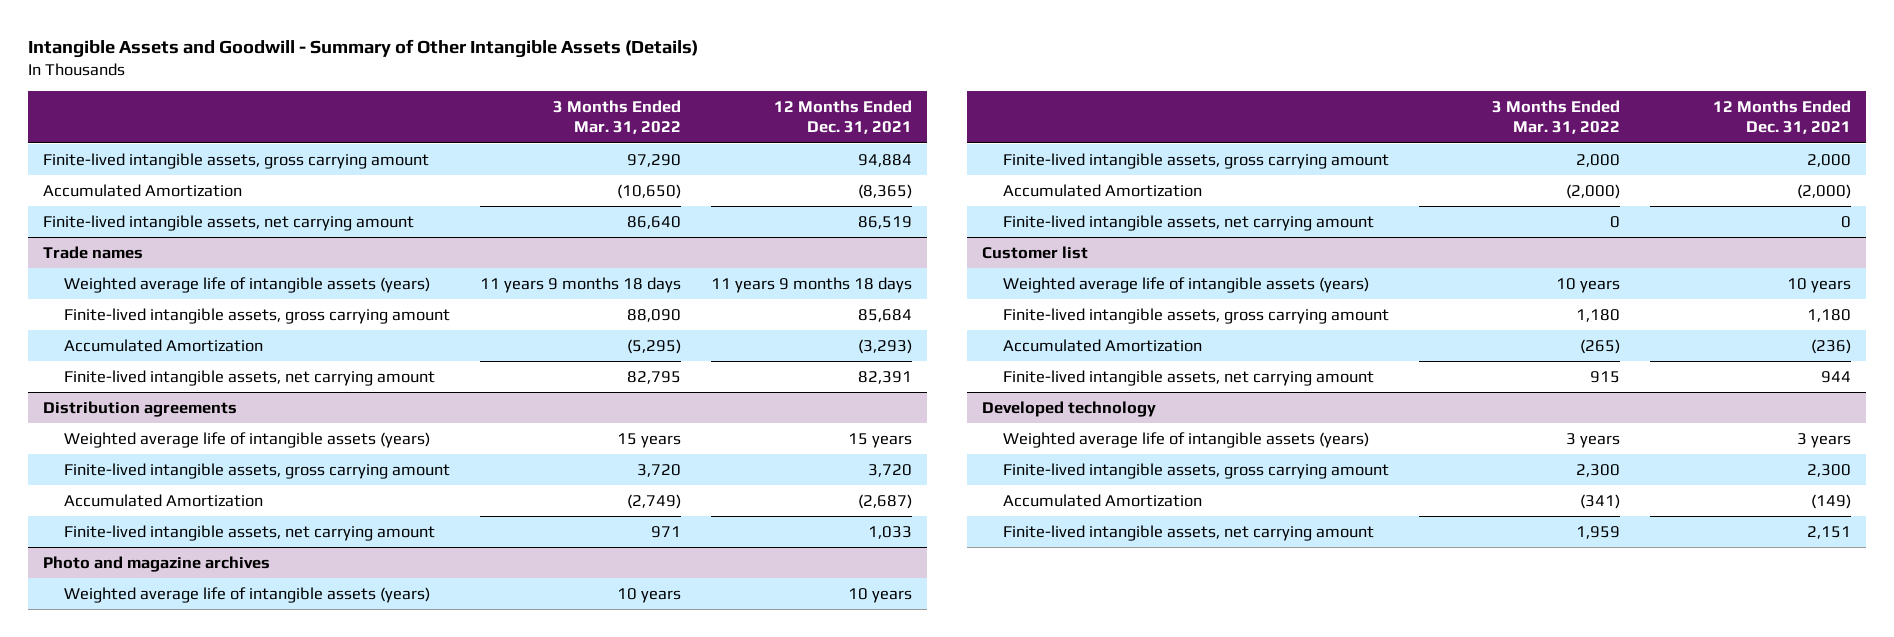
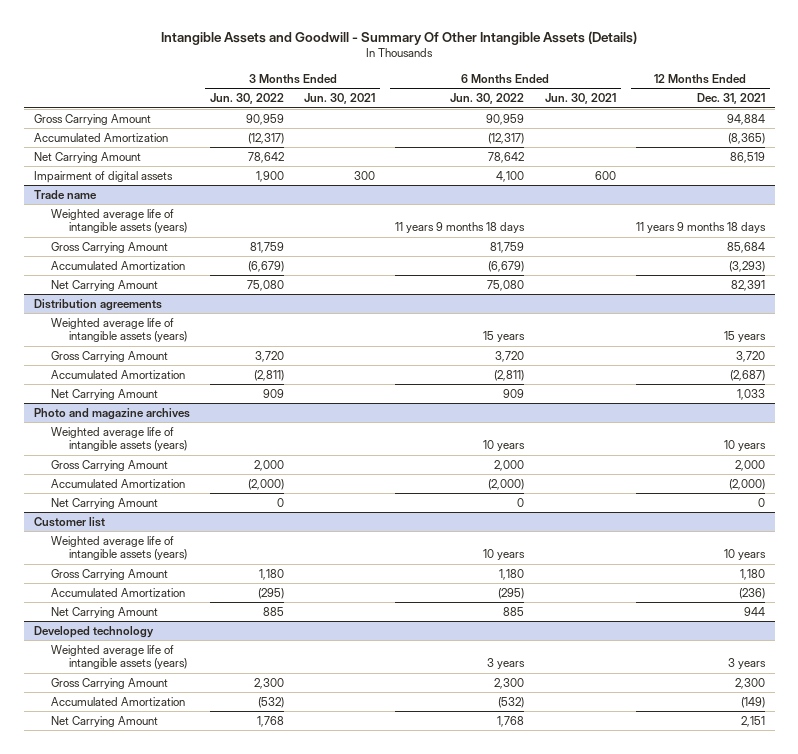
- Intangible Assets and Goodwill - Summary of Other Intangible Assets (Details)
+ Intangible Assets and Goodwill - Summary Of Other Intangible Assets (Details)
- | 3 Months Ended Mar. 31, 2022 | 12 Months Ended Dec. 31, 2021
+ | 3 Months Ended Jun. 30, 2022 | 3 Months Ended Jun. 30, 2021 | 6 Months Ended Jun. 30, 2022 | 6 Months Ended Jun. 30, 2021 | 12 Months Ended Dec. 31, 2021
- Finite-lived intangible assets, gross carrying amount | 97,290 | 94,884
+ Gross Carrying Amount | 90,959 | | 90,959 | | 94,884
- Finite-lived intangible assets, net carrying amount | 86,640 | 86,519
- Trade names
+ Net Carrying Amount | 78,642 | | 78,642 | | 86,519
+ Impairment of digital assets | 1,900 | 300 | 4,100 | 600 |
+ Trade name
- Finite-lived intangible assets, gross carrying amount | 88,090 | 85,684
+ Gross Carrying Amount | 81,759 | | 81,759 | | 85,684
- Finite-lived intangible assets, net carrying amount | 82,795 | 82,391
+ Net Carrying Amount | 75,080 | | 75,080 | | 82,391
@ Distribution agreements
- Finite-lived intangible assets, gross carrying amount | 3,720 | 3,720
+ Gross Carrying Amount | 3,720 | | 3,720 | | 3,720
- Finite-lived intangible assets, net carrying amount | 971 | 1,033
+ Net Carrying Amount | 909 | | 909 | | 1,033
@ Photo and magazine archives
- Finite-lived intangible assets, gross carrying amount | 2,000 | 2,000
+ Gross Carrying Amount | 2,000 | | 2,000 | | 2,000
- Finite-lived intangible assets, net carrying amount | 0 | 0
+ Net Carrying Amount | 0 | | 0 | | 0
@ Customer list
- Finite-lived intangible assets, gross carrying amount | 1,180 | 1,180
+ Gross Carrying Amount | 1,180 | | 1,180 | | 1,180
- Finite-lived intangible assets, net carrying amount | 915 | 944
+ Net Carrying Amount | 885 | | 885 | | 944
@ Developed technology
- Finite-lived intangible assets, gross carrying amount | 2,300 | 2,300
+ Gross Carrying Amount | 2,300 | | 2,300 | | 2,300
- Finite-lived intangible assets, net carrying amount | 1,959 | 2,151
+ Net Carrying Amount | 1,768 | | 1,768 | | 2,151

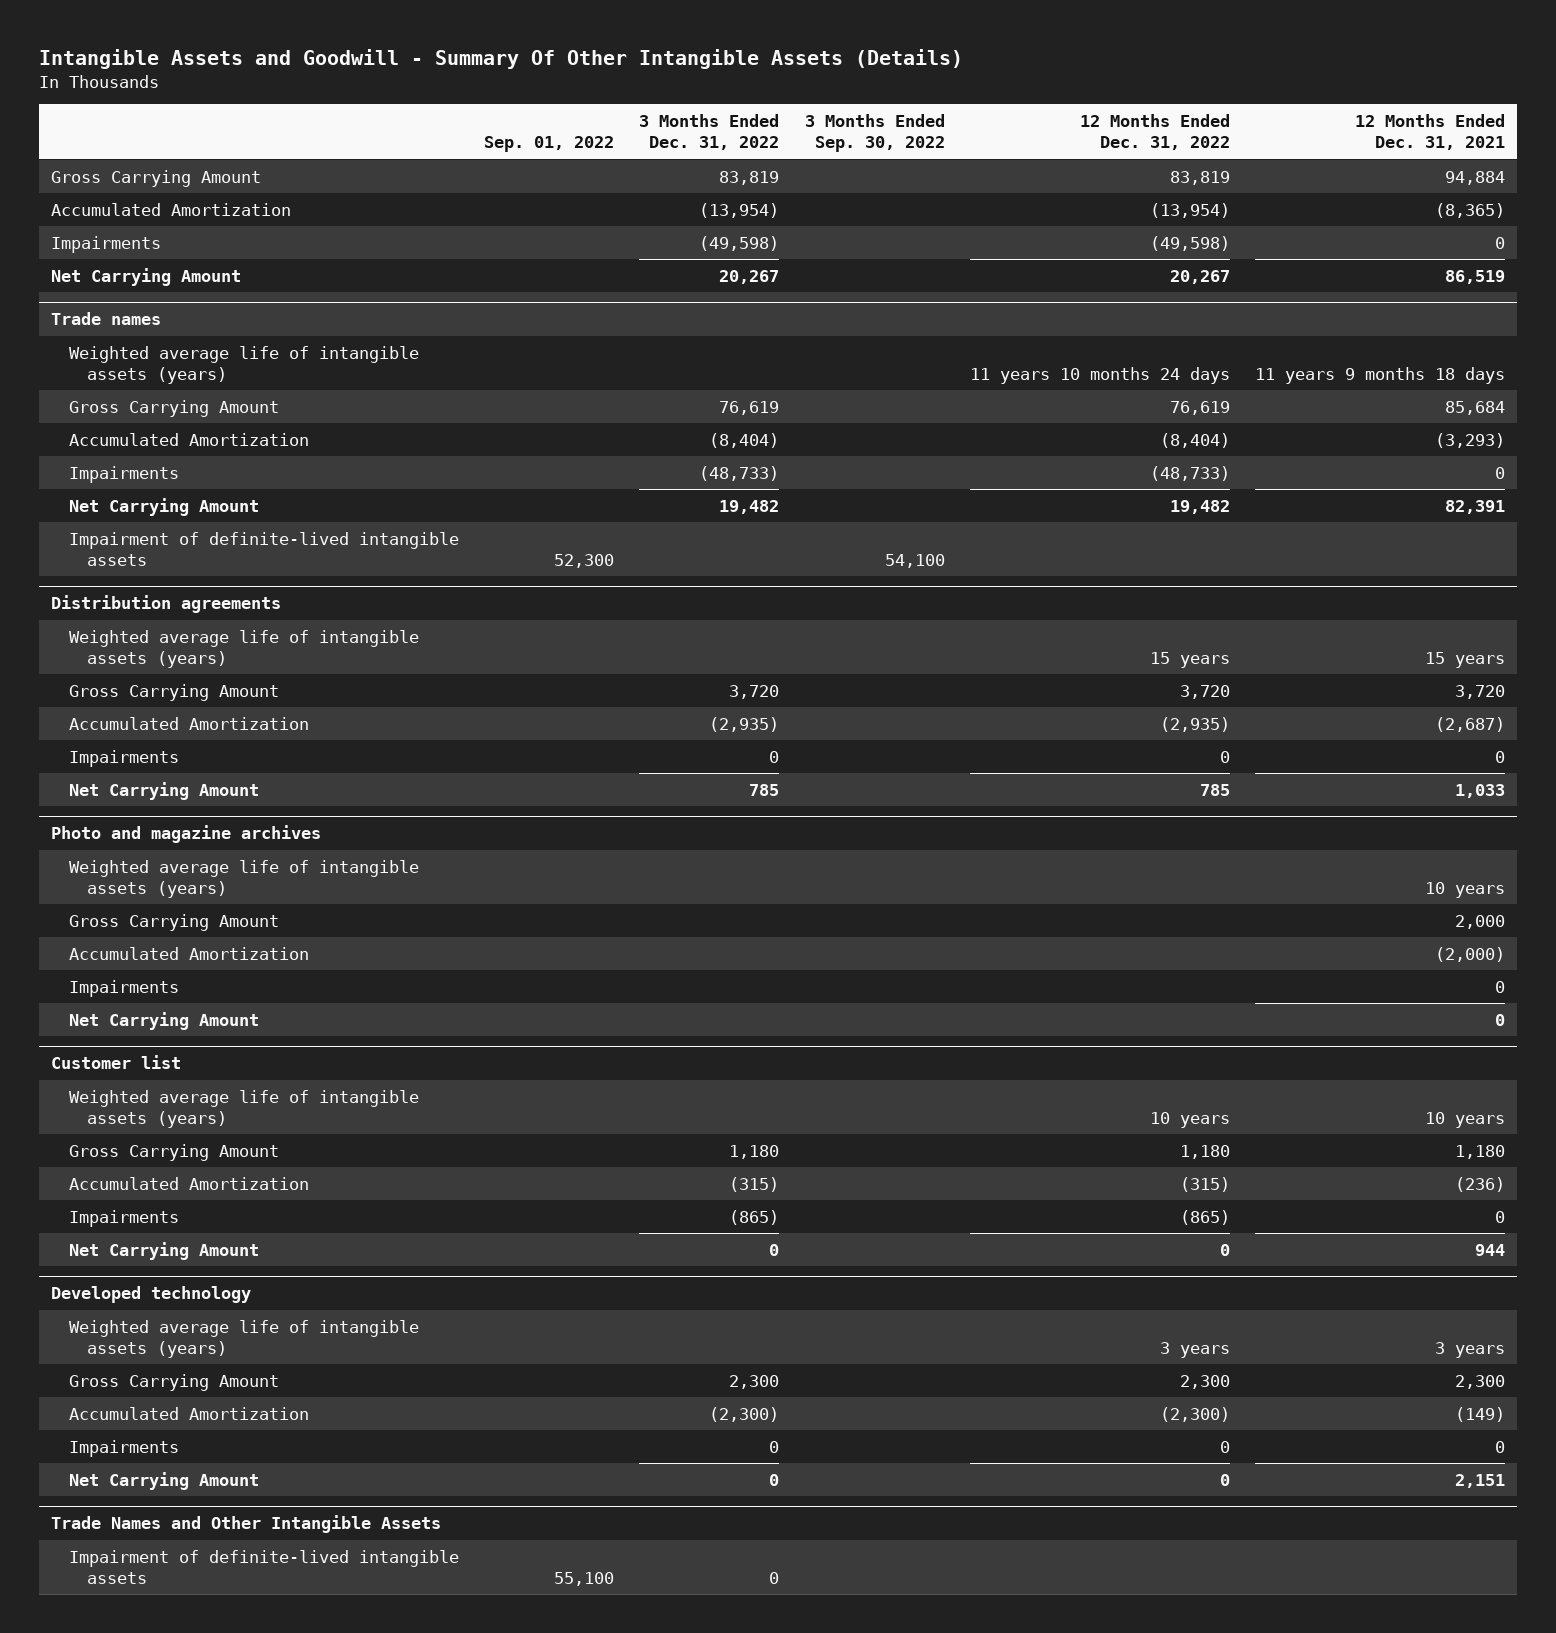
- | 3 Months Ended Jun. 30, 2022 | 3 Months Ended Jun. 30, 2021 | 6 Months Ended Jun. 30, 2022 | 6 Months Ended Jun. 30, 2021 | 12 Months Ended Dec. 31, 2021
+ | Sep. 01, 2022 | 3 Months Ended Dec. 31, 2022 | 3 Months Ended Sep. 30, 2022 | 12 Months Ended Dec. 31, 2022 | 12 Months Ended Dec. 31, 2021
+ Impairments | | (49,598) | | (49,598) | 0
- Impairment of digital assets | 1,900 | 300 | 4,100 | 600 |
- Trade name
+ Trade names
+ Impairments | | (48,733) | | (48,733) | 0
+ Impairment of definite-lived intangible assets | 52,300 | | 54,100 | |
@ Distribution agreements
+ Impairments | | 0 | | 0 | 0
@ Photo and magazine archives
+ Impairments | | | | | 0
@ Customer list
+ Impairments | | (865) | | (865) | 0
@ Developed technology
+ Impairments | | 0 | | 0 | 0
+ Trade Names and Other Intangible Assets
+ Impairment of definite-lived intangible assets | 55,100 | 0 | | |

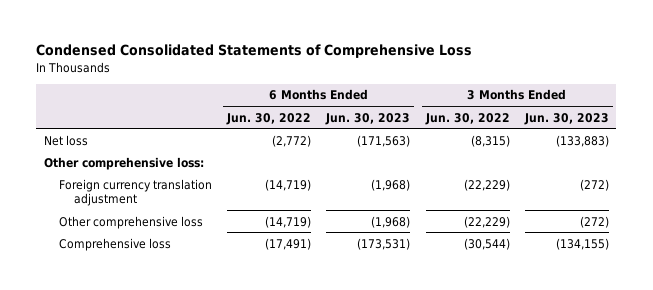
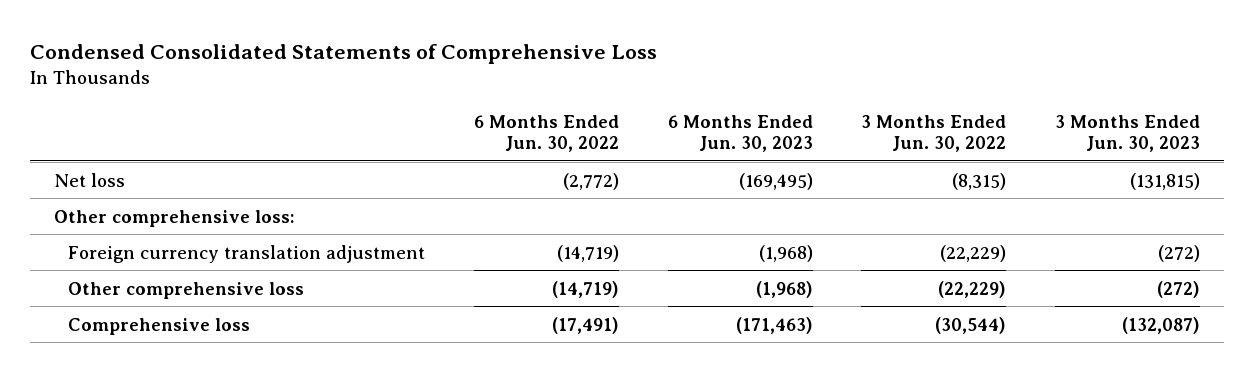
- Net loss | (2,772) | (171,563) | (8,315) | (133,883)
+ Net loss | (2,772) | (169,495) | (8,315) | (131,815)
- Comprehensive loss | (17,491) | (173,531) | (30,544) | (134,155)
+ Comprehensive loss | (17,491) | (171,463) | (30,544) | (132,087)

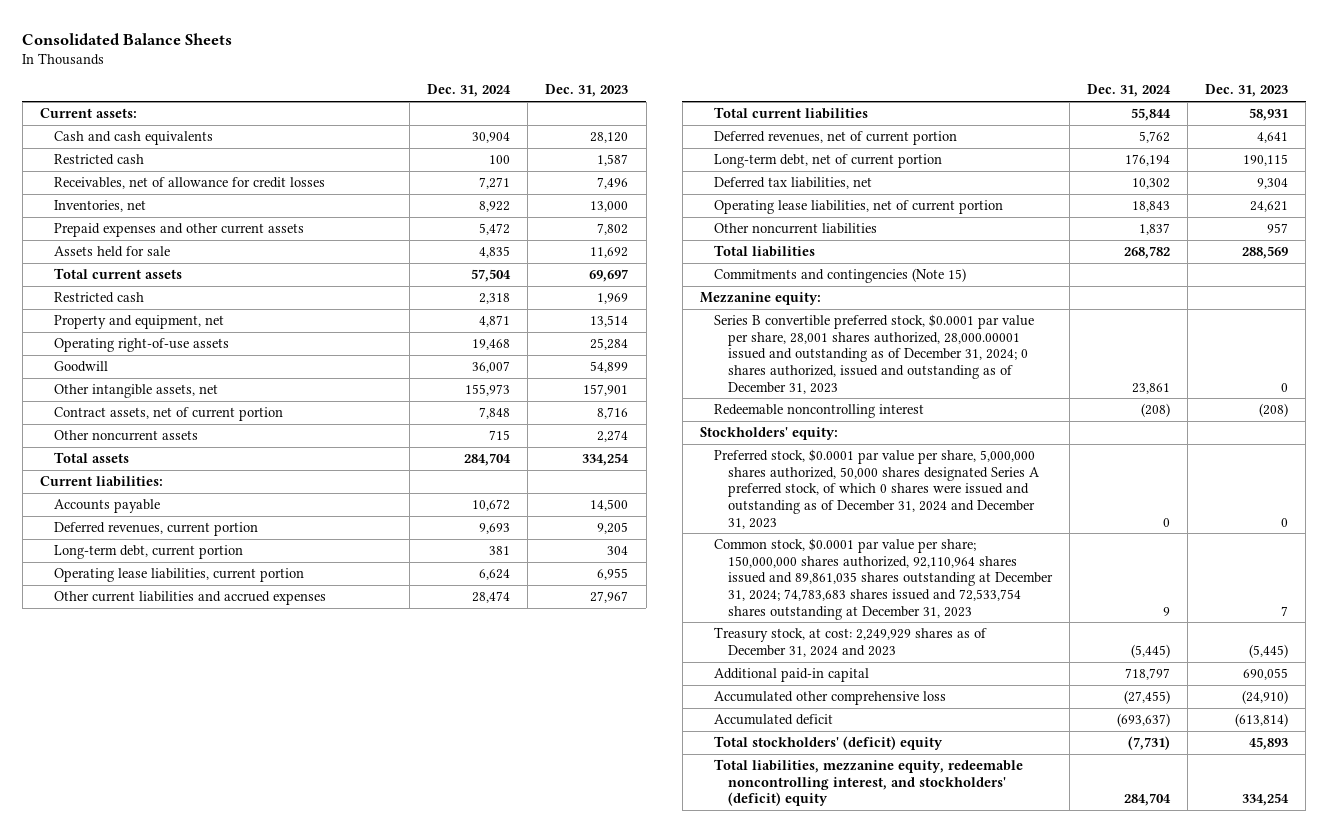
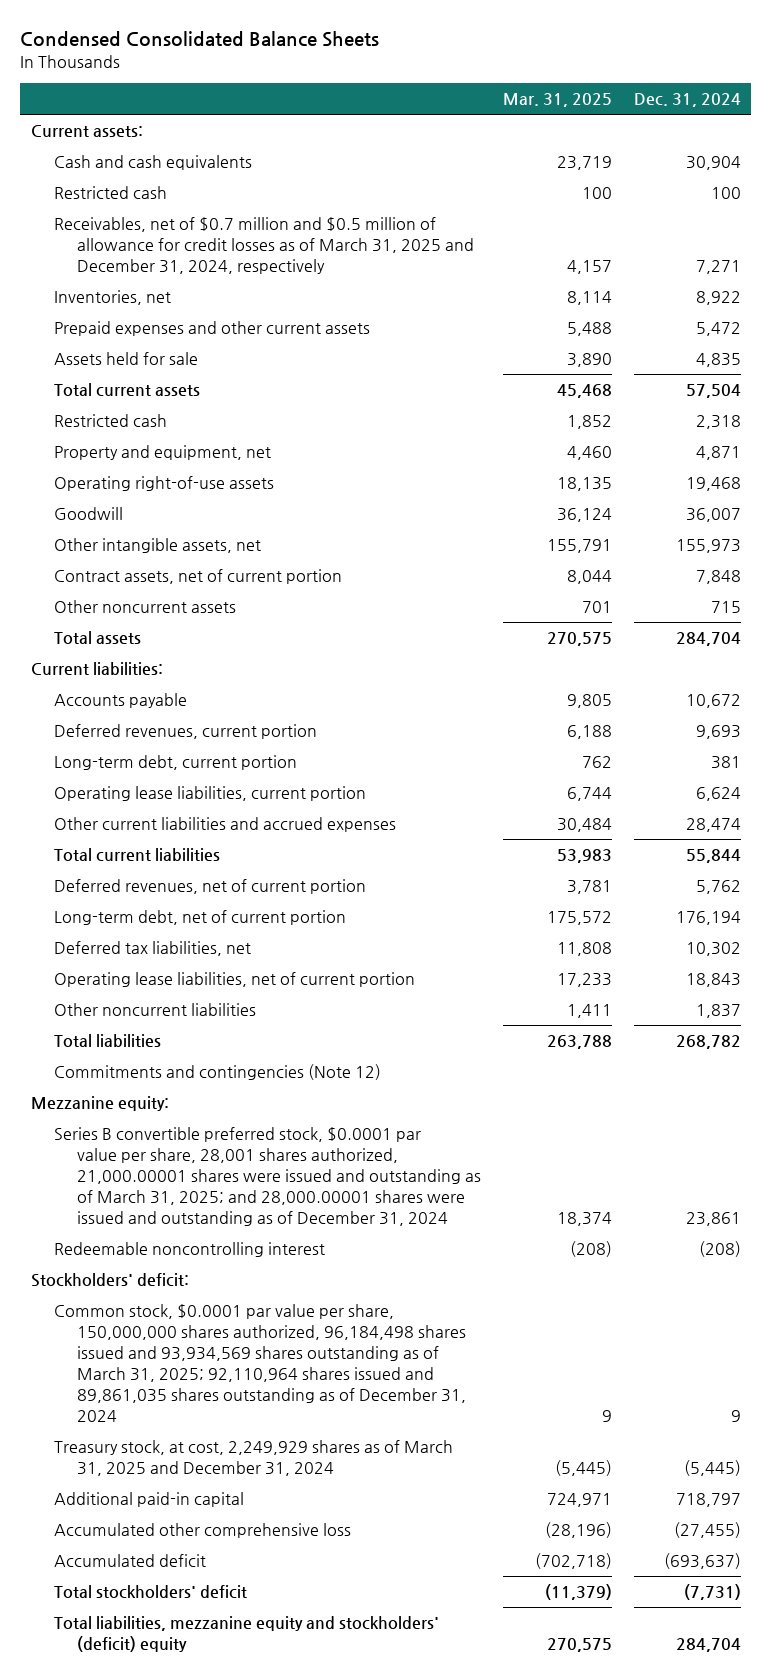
- Consolidated Balance Sheets
+ Condensed Consolidated Balance Sheets
- | Dec. 31, 2024 | Dec. 31, 2023
+ | Mar. 31, 2025 | Dec. 31, 2024
- Receivables, net of allowance for credit losses | 7,271 | 7,496
+ Receivables, net of $0.7 million and $0.5 million of allowance for credit losses as of March 31, 2025 and December 31, 2024, respectively | 4,157 | 7,271
- Commitments and contingencies (Note 15)
+ Commitments and contingencies (Note 12)
- Series B convertible preferred stock, $0.0001 par value per share, 28,001 shares authorized, 28,000.00001 issued and outstanding as of December 31, 2024; 0 shares authorized, issued and outstanding as of December 31, 2023 | 23,861 | 0
+ Series B convertible preferred stock, $0.0001 par value per share, 28,001 shares authorized, 21,000.00001 shares were issued and outstanding as of March 31, 2025; and 28,000.00001 shares were issued and outstanding as of December 31, 2024 | 18,374 | 23,861
- Stockholders' equity:
- Preferred stock, $0.0001 par value per share, 5,000,000 shares authorized, 50,000 shares designated Series A preferred stock, of which 0 shares were issued and outstanding as of December 31, 2024 and December 31, 2023 | 0 | 0
- Common stock, $0.0001 par value per share; 150,000,000 shares authorized, 92,110,964 shares issued and 89,861,035 shares outstanding at December 31, 2024; 74,783,683 shares issued and 72,533,754 shares outstanding at December 31, 2023 | 9 | 7
- Treasury stock, at cost: 2,249,929 shares as of December 31, 2024 and 2023 | (5,445) | (5,445)
+ Stockholders' deficit:
+ Common stock, $0.0001 par value per share, 150,000,000 shares authorized, 96,184,498 shares issued and 93,934,569 shares outstanding as of March 31, 2025; 92,110,964 shares issued and 89,861,035 shares outstanding as of December 31, 2024 | 9 | 9
+ Treasury stock, at cost, 2,249,929 shares as of March 31, 2025 and December 31, 2024 | (5,445) | (5,445)
- Total stockholders' (deficit) equity | (7,731) | 45,893
- Total liabilities, mezzanine equity, redeemable noncontrolling interest, and stockholders' (deficit) equity | 284,704 | 334,254
+ Total stockholders' deficit | (11,379) | (7,731)
+ Total liabilities, mezzanine equity and stockholders' (deficit) equity | 270,575 | 284,704

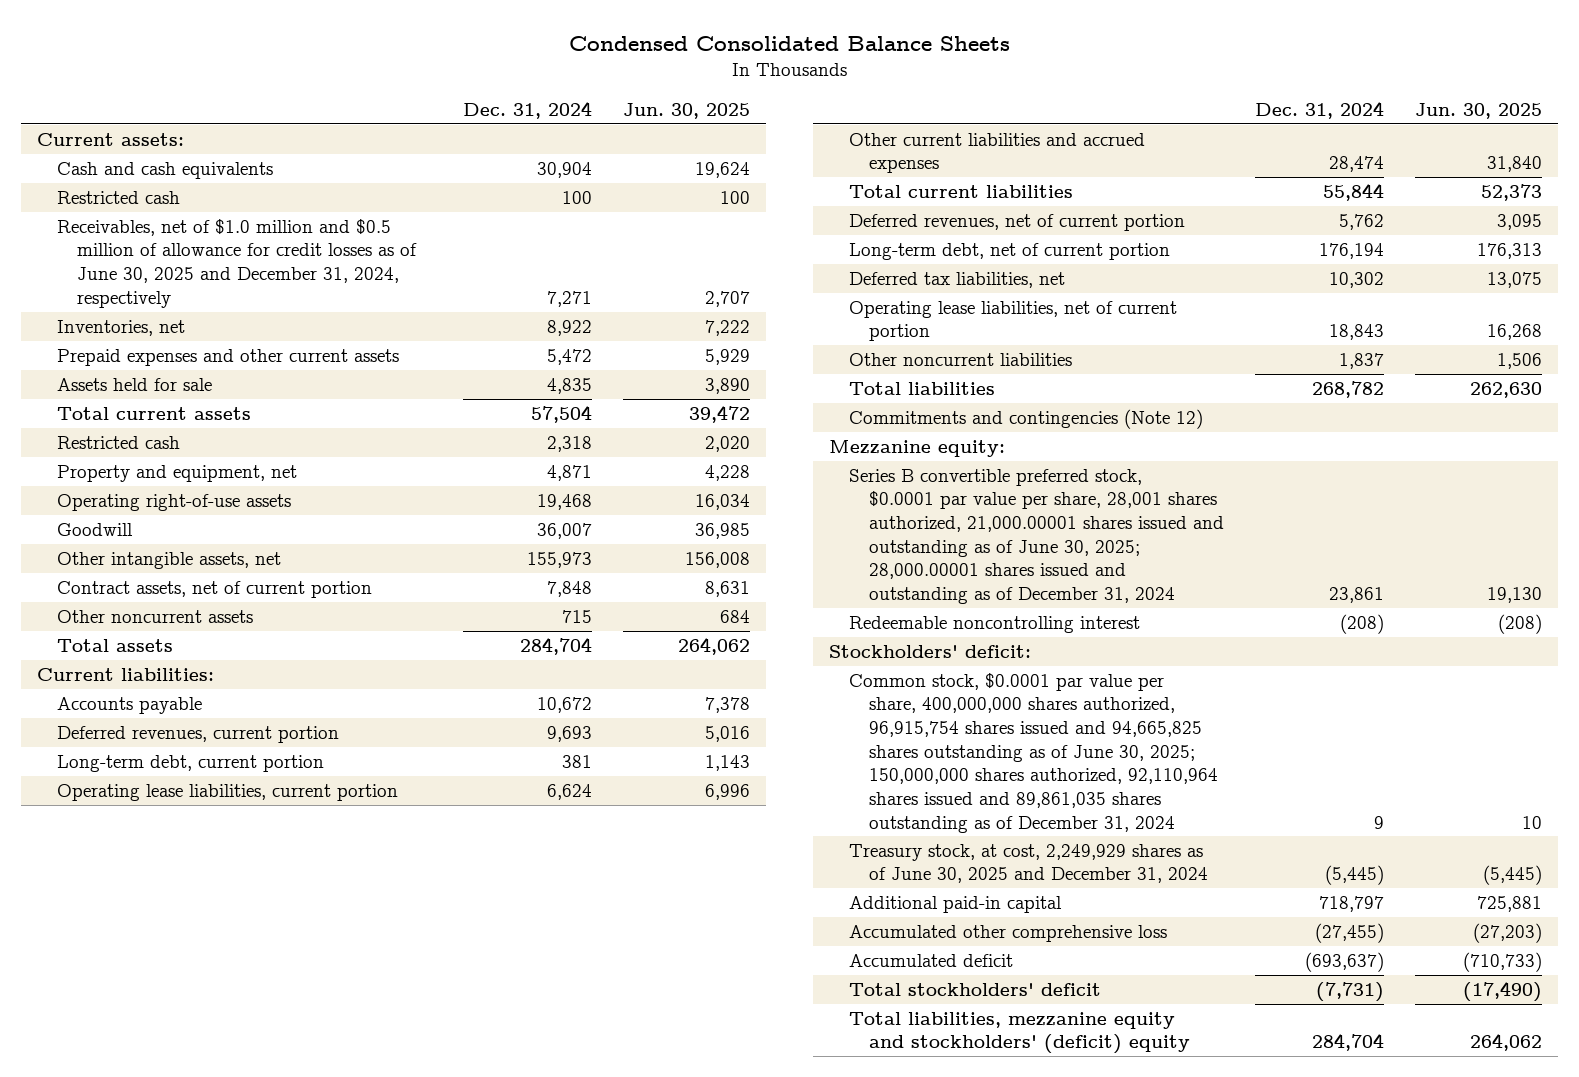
- | Mar. 31, 2025 | Dec. 31, 2024
+ | Dec. 31, 2024 | Jun. 30, 2025
- Receivables, net of $0.7 million and $0.5 million of allowance for credit losses as of March 31, 2025 and December 31, 2024, respectively | 4,157 | 7,271
+ Receivables, net of $1.0 million and $0.5 million of allowance for credit losses as of June 30, 2025 and December 31, 2024, respectively | 7,271 | 2,707
- Series B convertible preferred stock, $0.0001 par value per share, 28,001 shares authorized, 21,000.00001 shares were issued and outstanding as of March 31, 2025; and 28,000.00001 shares were issued and outstanding as of December 31, 2024 | 18,374 | 23,861
+ Series B convertible preferred stock, $0.0001 par value per share, 28,001 shares authorized, 21,000.00001 shares issued and outstanding as of June 30, 2025; 28,000.00001 shares issued and outstanding as of December 31, 2024 | 23,861 | 19,130
- Common stock, $0.0001 par value per share, 150,000,000 shares authorized, 96,184,498 shares issued and 93,934,569 shares outstanding as of March 31, 2025; 92,110,964 shares issued and 89,861,035 shares outstanding as of December 31, 2024 | 9 | 9
- Treasury stock, at cost, 2,249,929 shares as of March 31, 2025 and December 31, 2024 | (5,445) | (5,445)
+ Common stock, $0.0001 par value per share, 400,000,000 shares authorized, 96,915,754 shares issued and 94,665,825 shares outstanding as of June 30, 2025; 150,000,000 shares authorized, 92,110,964 shares issued and 89,861,035 shares outstanding as of December 31, 2024 | 9 | 10
+ Treasury stock, at cost, 2,249,929 shares as of June 30, 2025 and December 31, 2024 | (5,445) | (5,445)

